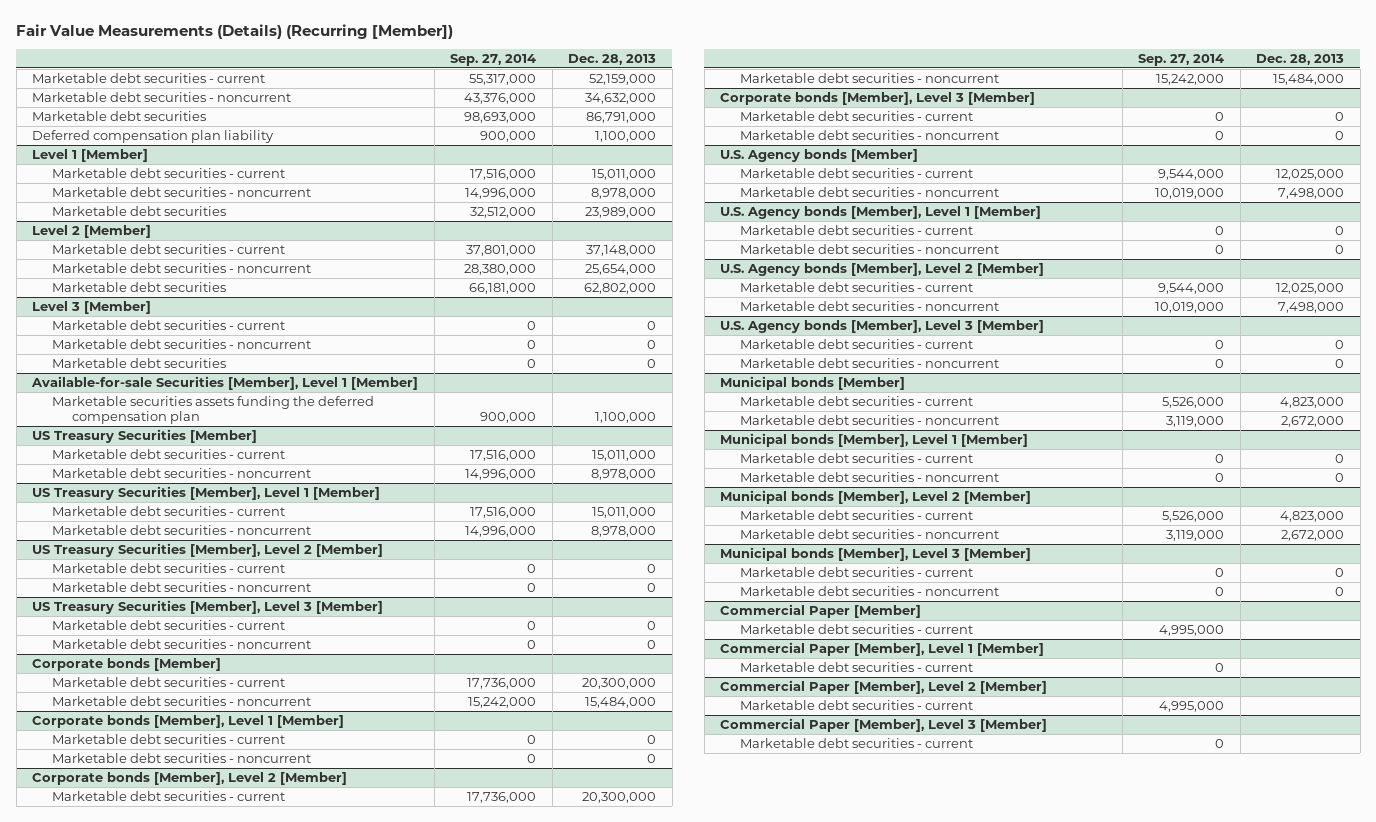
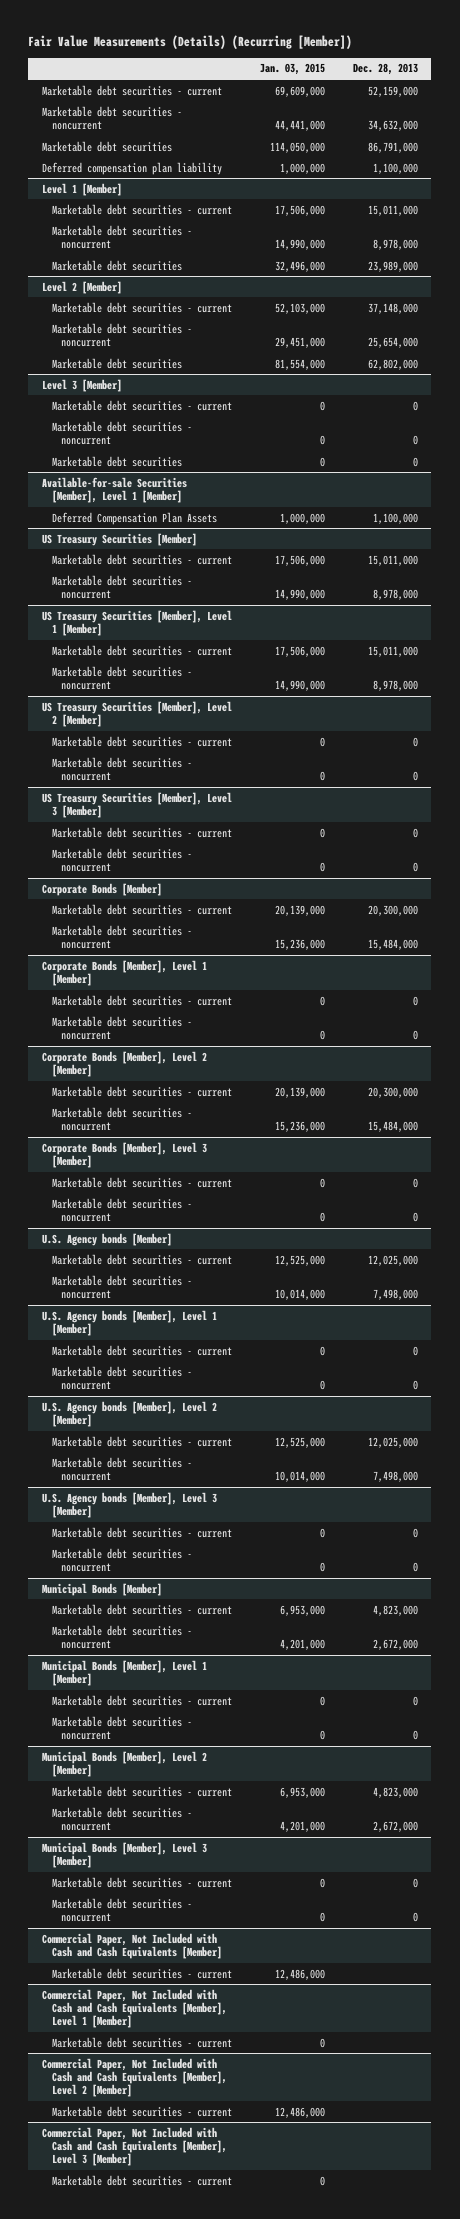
- | Sep. 27, 2014 | Dec. 28, 2013
+ | Jan. 03, 2015 | Dec. 28, 2013
@ Available-for-sale Securities [Member], Level 1 [Member]
- Marketable securities assets funding the deferred compensation plan | 900,000 | 1,100,000
+ Deferred Compensation Plan Assets | 1,000,000 | 1,100,000
- Corporate bonds [Member]
+ Corporate Bonds [Member]
- Corporate bonds [Member], Level 1 [Member]
+ Corporate Bonds [Member], Level 1 [Member]
- Corporate bonds [Member], Level 2 [Member]
+ Corporate Bonds [Member], Level 2 [Member]
- Corporate bonds [Member], Level 3 [Member]
+ Corporate Bonds [Member], Level 3 [Member]
- Municipal bonds [Member]
+ Municipal Bonds [Member]
- Municipal bonds [Member], Level 1 [Member]
+ Municipal Bonds [Member], Level 1 [Member]
- Municipal bonds [Member], Level 2 [Member]
+ Municipal Bonds [Member], Level 2 [Member]
- Municipal bonds [Member], Level 3 [Member]
+ Municipal Bonds [Member], Level 3 [Member]
- Commercial Paper [Member]
+ Commercial Paper, Not Included with Cash and Cash Equivalents [Member]
- Commercial Paper [Member], Level 1 [Member]
+ Commercial Paper, Not Included with Cash and Cash Equivalents [Member], Level 1 [Member]
- Commercial Paper [Member], Level 2 [Member]
+ Commercial Paper, Not Included with Cash and Cash Equivalents [Member], Level 2 [Member]
- Commercial Paper [Member], Level 3 [Member]
+ Commercial Paper, Not Included with Cash and Cash Equivalents [Member], Level 3 [Member]

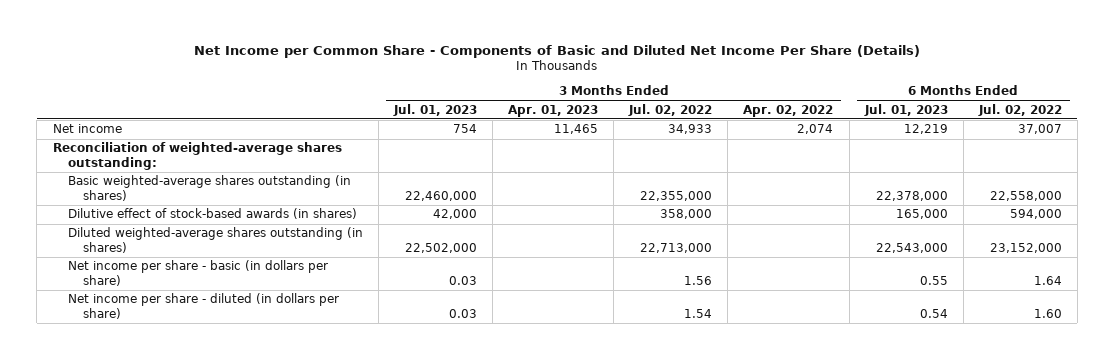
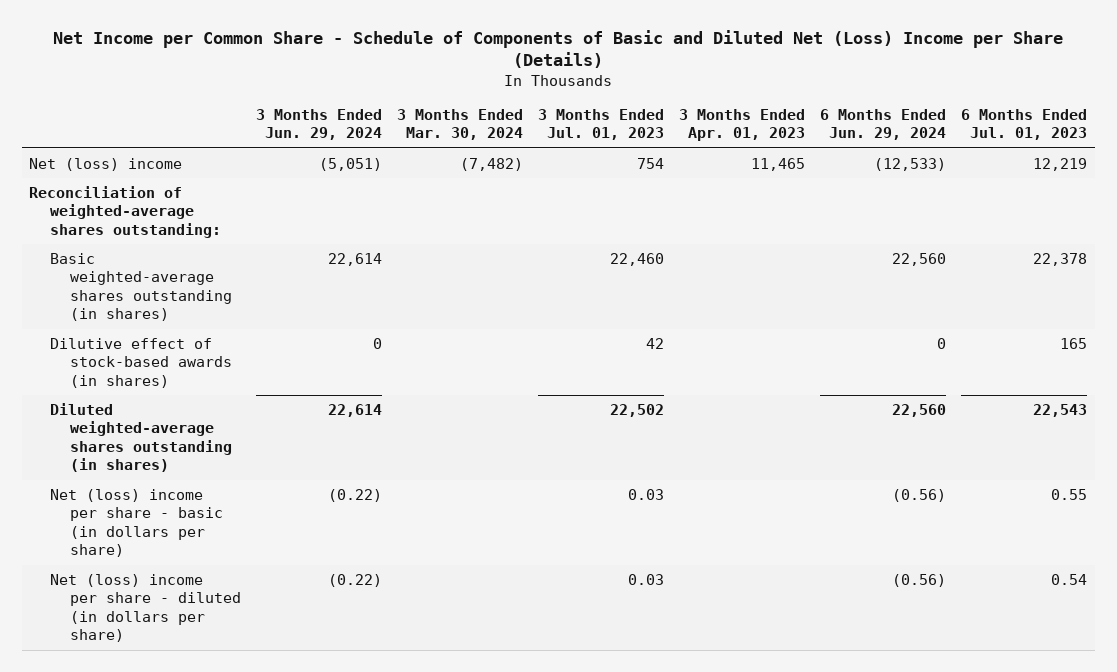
- Net Income per Common Share - Components of Basic and Diluted Net Income Per Share (Details)
+ Net Income per Common Share - Schedule of Components of Basic and Diluted Net (Loss) Income per Share (Details)
- | 3 Months Ended Jul. 01, 2023 | 3 Months Ended Apr. 01, 2023 | 3 Months Ended Jul. 02, 2022 | 3 Months Ended Apr. 02, 2022 | 6 Months Ended Jul. 01, 2023 | 6 Months Ended Jul. 02, 2022
+ | 3 Months Ended Jun. 29, 2024 | 3 Months Ended Mar. 30, 2024 | 3 Months Ended Jul. 01, 2023 | 3 Months Ended Apr. 01, 2023 | 6 Months Ended Jun. 29, 2024 | 6 Months Ended Jul. 01, 2023
- Net income | 754 | 11,465 | 34,933 | 2,074 | 12,219 | 37,007
+ Net (loss) income | (5,051) | (7,482) | 754 | 11,465 | (12,533) | 12,219
- Basic weighted-average shares outstanding (in shares) | 22,460,000 | | 22,355,000 | | 22,378,000 | 22,558,000
- Dilutive effect of stock-based awards (in shares) | 42,000 | | 358,000 | | 165,000 | 594,000
- Diluted weighted-average shares outstanding (in shares) | 22,502,000 | | 22,713,000 | | 22,543,000 | 23,152,000
- Net income per share - basic (in dollars per share) | 0.03 | | 1.56 | | 0.55 | 1.64
- Net income per share - diluted (in dollars per share) | 0.03 | | 1.54 | | 0.54 | 1.60
+ Basic weighted-average shares outstanding (in shares) | 22,614 | | 22,460 | | 22,560 | 22,378
+ Dilutive effect of stock-based awards (in shares) | 0 | | 42 | | 0 | 165
+ Diluted weighted-average shares outstanding (in shares) | 22,614 | | 22,502 | | 22,560 | 22,543
+ Net (loss) income per share - basic (in dollars per share) | (0.22) | | 0.03 | | (0.56) | 0.55
+ Net (loss) income per share - diluted (in dollars per share) | (0.22) | | 0.03 | | (0.56) | 0.54

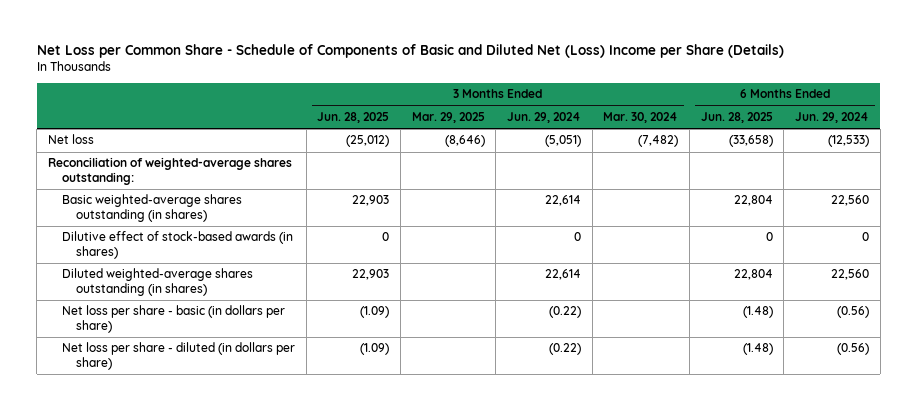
- Net Income per Common Share - Schedule of Components of Basic and Diluted Net (Loss) Income per Share (Details)
+ Net Loss per Common Share - Schedule of Components of Basic and Diluted Net (Loss) Income per Share (Details)
- | 3 Months Ended Jun. 29, 2024 | 3 Months Ended Mar. 30, 2024 | 3 Months Ended Jul. 01, 2023 | 3 Months Ended Apr. 01, 2023 | 6 Months Ended Jun. 29, 2024 | 6 Months Ended Jul. 01, 2023
+ | 3 Months Ended Jun. 28, 2025 | 3 Months Ended Mar. 29, 2025 | 3 Months Ended Jun. 29, 2024 | 3 Months Ended Mar. 30, 2024 | 6 Months Ended Jun. 28, 2025 | 6 Months Ended Jun. 29, 2024
- Net (loss) income | (5,051) | (7,482) | 754 | 11,465 | (12,533) | 12,219
+ Net loss | (25,012) | (8,646) | (5,051) | (7,482) | (33,658) | (12,533)
- Net (loss) income per share - basic (in dollars per share) | (0.22) | | 0.03 | | (0.56) | 0.55
- Net (loss) income per share - diluted (in dollars per share) | (0.22) | | 0.03 | | (0.56) | 0.54
+ Net loss per share - basic (in dollars per share) | (1.09) | | (0.22) | | (1.48) | (0.56)
+ Net loss per share - diluted (in dollars per share) | (1.09) | | (0.22) | | (1.48) | (0.56)

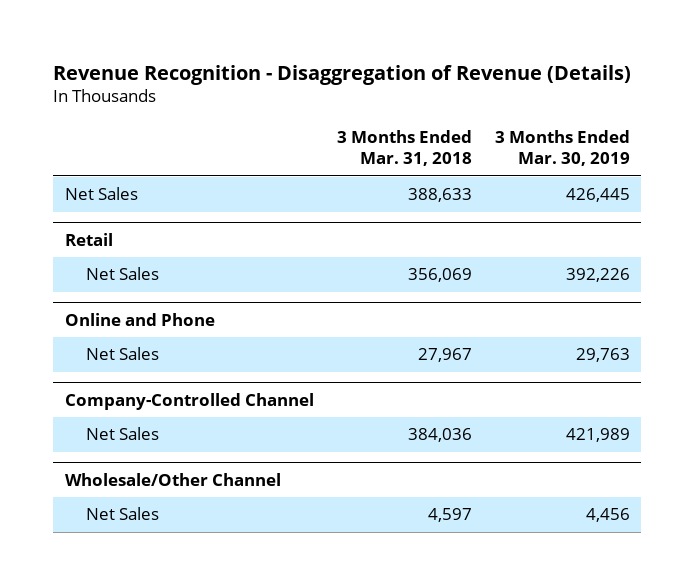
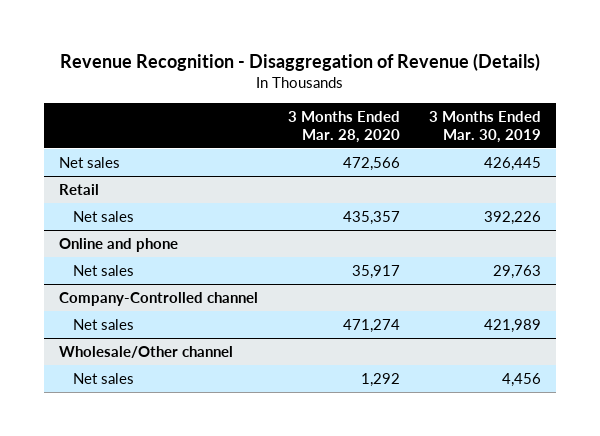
- | 3 Months Ended Mar. 31, 2018 | 3 Months Ended Mar. 30, 2019
+ | 3 Months Ended Mar. 28, 2020 | 3 Months Ended Mar. 30, 2019
- Net Sales | 388,633 | 426,445
+ Net sales | 472,566 | 426,445
@ Retail
- Net Sales | 356,069 | 392,226
- Online and Phone
- Net Sales | 27,967 | 29,763
- Company-Controlled Channel
- Net Sales | 384,036 | 421,989
- Wholesale/Other Channel
- Net Sales | 4,597 | 4,456
@ Retail
+ Net sales | 435,357 | 392,226
+ Online and phone
+ Net sales | 35,917 | 29,763
+ Company-Controlled channel
+ Net sales | 471,274 | 421,989
+ Wholesale/Other channel
+ Net sales | 1,292 | 4,456

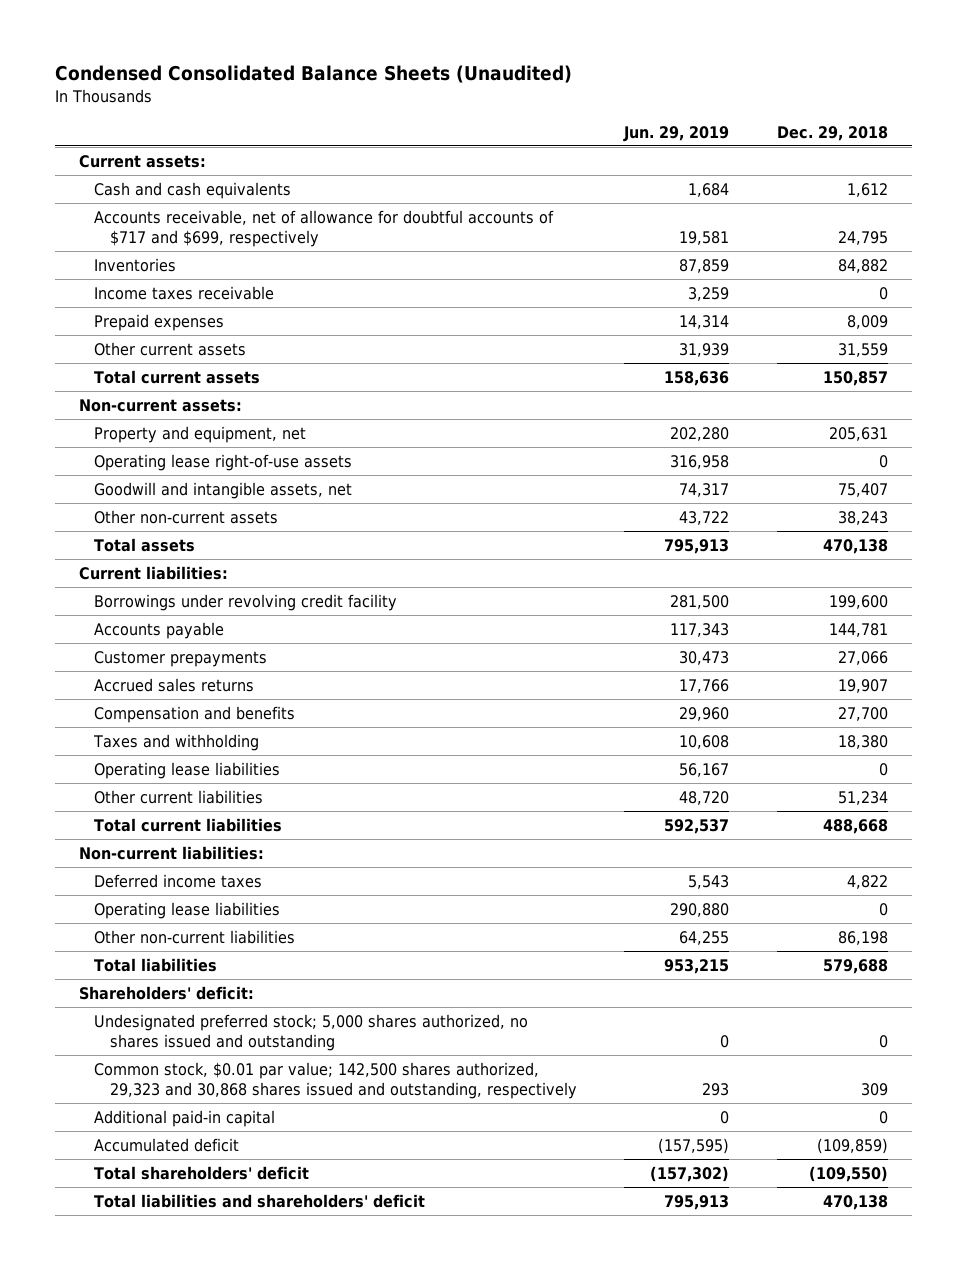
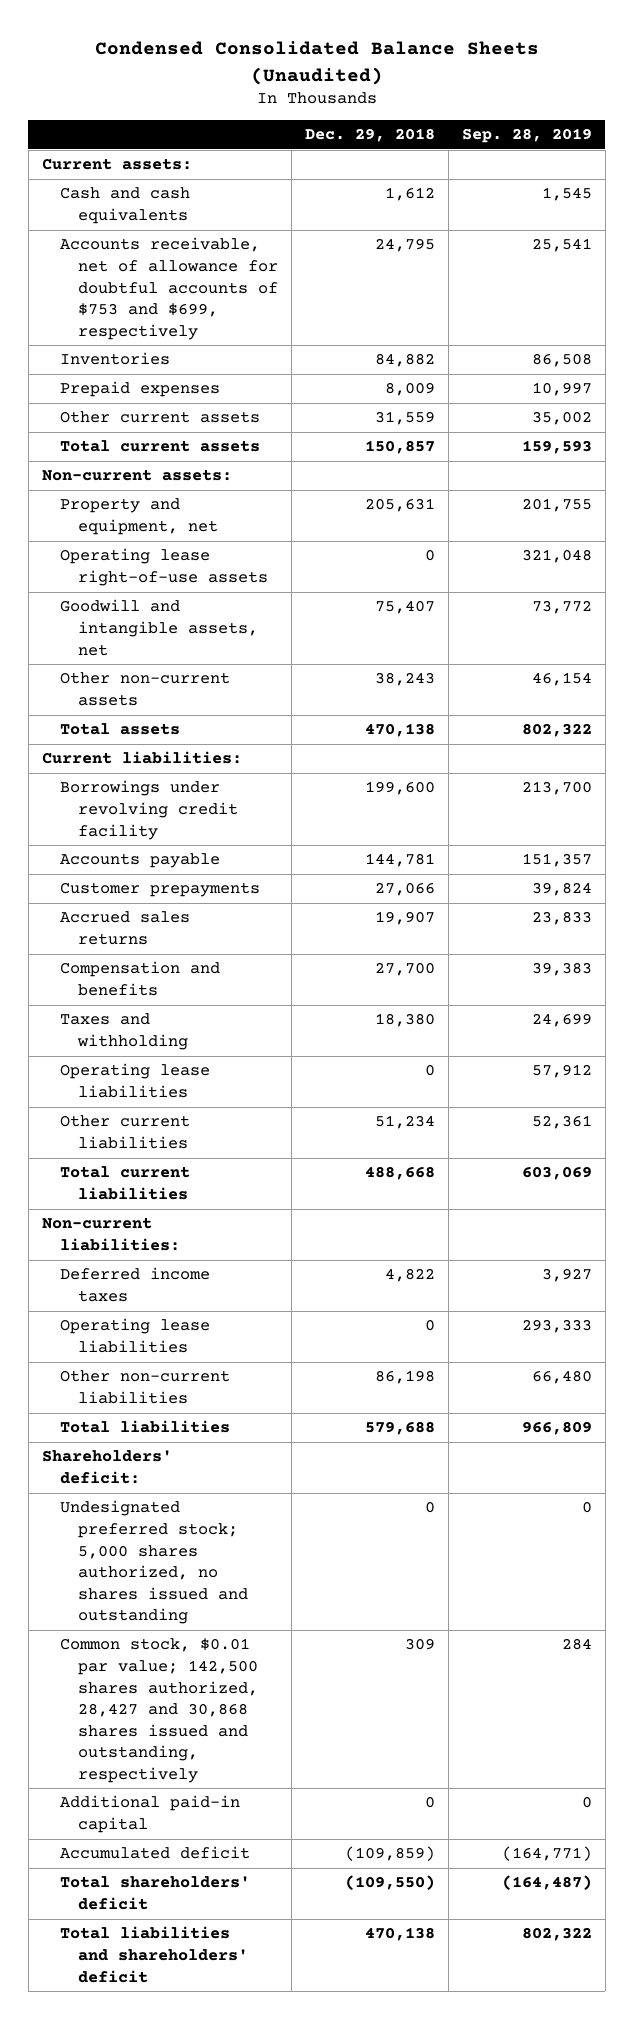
- | Jun. 29, 2019 | Dec. 29, 2018
+ | Dec. 29, 2018 | Sep. 28, 2019
- Accounts receivable, net of allowance for doubtful accounts of $717 and $699, respectively | 19,581 | 24,795
+ Accounts receivable, net of allowance for doubtful accounts of $753 and $699, respectively | 24,795 | 25,541
- Income taxes receivable | 3,259 | 0
- Common stock, $0.01 par value; 142,500 shares authorized, 29,323 and 30,868 shares issued and outstanding, respectively | 293 | 309
+ Common stock, $0.01 par value; 142,500 shares authorized, 28,427 and 30,868 shares issued and outstanding, respectively | 309 | 284

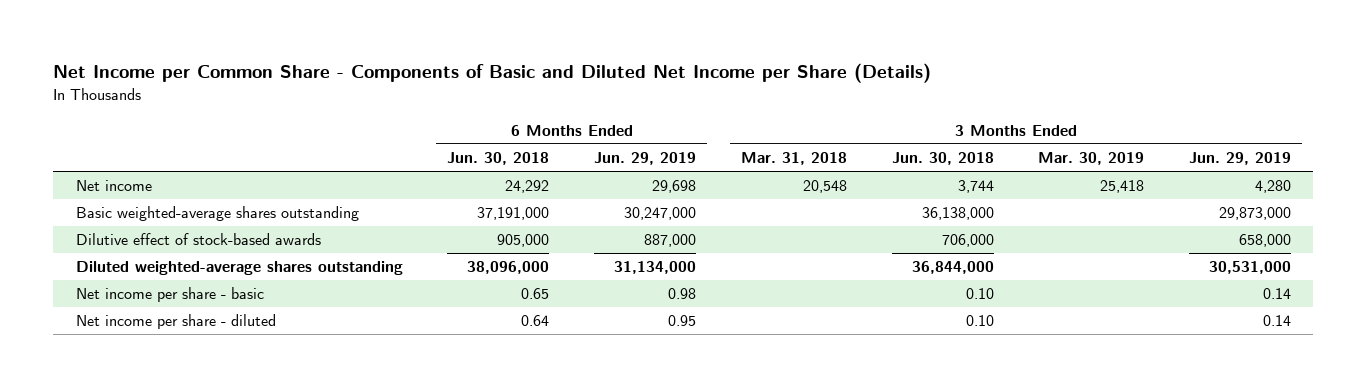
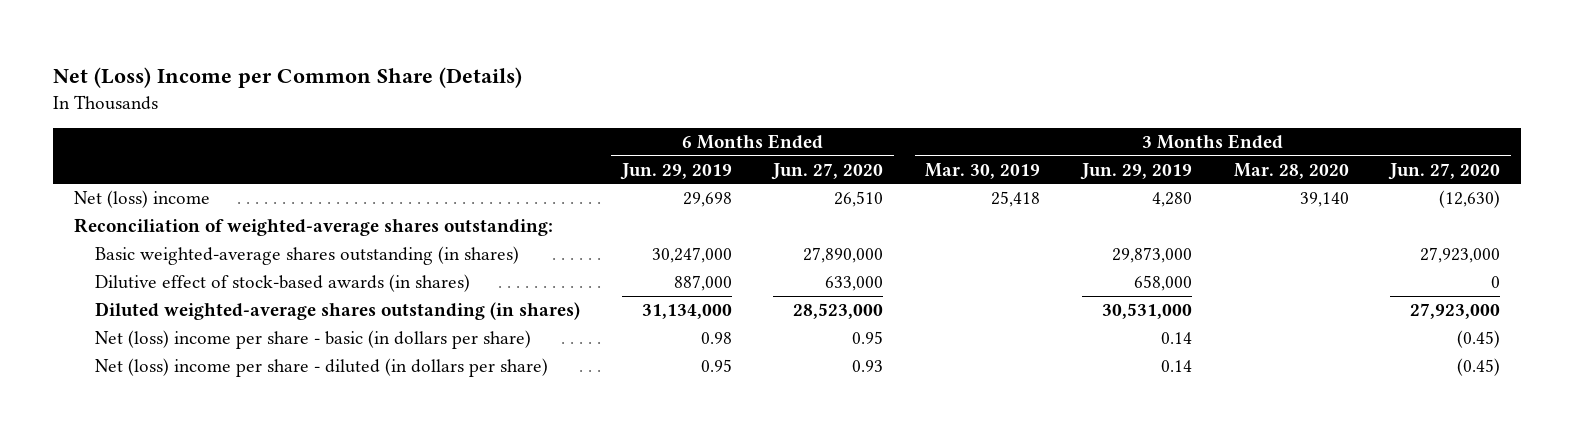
- Net Income per Common Share - Components of Basic and Diluted Net Income per Share (Details)
+ Net (Loss) Income per Common Share (Details)
- | 6 Months Ended Jun. 30, 2018 | 6 Months Ended Jun. 29, 2019 | 3 Months Ended Mar. 31, 2018 | 3 Months Ended Jun. 30, 2018 | 3 Months Ended Mar. 30, 2019 | 3 Months Ended Jun. 29, 2019
+ | 6 Months Ended Jun. 29, 2019 | 6 Months Ended Jun. 27, 2020 | 3 Months Ended Mar. 30, 2019 | 3 Months Ended Jun. 29, 2019 | 3 Months Ended Mar. 28, 2020 | 3 Months Ended Jun. 27, 2020
- Net income | 24,292 | 29,698 | 20,548 | 3,744 | 25,418 | 4,280
- Basic weighted-average shares outstanding | 37,191,000 | 30,247,000 | | 36,138,000 | | 29,873,000
- Dilutive effect of stock-based awards | 905,000 | 887,000 | | 706,000 | | 658,000
- Diluted weighted-average shares outstanding | 38,096,000 | 31,134,000 | | 36,844,000 | | 30,531,000
- Net income per share - basic | 0.65 | 0.98 | | 0.10 | | 0.14
- Net income per share - diluted | 0.64 | 0.95 | | 0.10 | | 0.14
+ Net (loss) income | 29,698 | 26,510 | 25,418 | 4,280 | 39,140 | (12,630)
+ Reconciliation of weighted-average shares outstanding:
+ Basic weighted-average shares outstanding (in shares) | 30,247,000 | 27,890,000 | | 29,873,000 | | 27,923,000
+ Dilutive effect of stock-based awards (in shares) | 887,000 | 633,000 | | 658,000 | | 0
+ Diluted weighted-average shares outstanding (in shares) | 31,134,000 | 28,523,000 | | 30,531,000 | | 27,923,000
+ Net (loss) income per share - basic (in dollars per share) | 0.98 | 0.95 | | 0.14 | | (0.45)
+ Net (loss) income per share - diluted (in dollars per share) | 0.95 | 0.93 | | 0.14 | | (0.45)

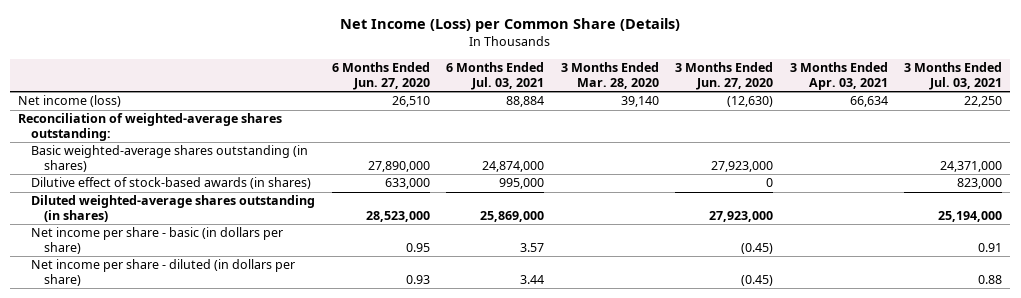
- Net (Loss) Income per Common Share (Details)
+ Net Income (Loss) per Common Share (Details)
- | 6 Months Ended Jun. 29, 2019 | 6 Months Ended Jun. 27, 2020 | 3 Months Ended Mar. 30, 2019 | 3 Months Ended Jun. 29, 2019 | 3 Months Ended Mar. 28, 2020 | 3 Months Ended Jun. 27, 2020
+ | 6 Months Ended Jun. 27, 2020 | 6 Months Ended Jul. 03, 2021 | 3 Months Ended Mar. 28, 2020 | 3 Months Ended Jun. 27, 2020 | 3 Months Ended Apr. 03, 2021 | 3 Months Ended Jul. 03, 2021
- Net (loss) income | 29,698 | 26,510 | 25,418 | 4,280 | 39,140 | (12,630)
+ Net income (loss) | 26,510 | 88,884 | 39,140 | (12,630) | 66,634 | 22,250
- Net (loss) income per share - basic (in dollars per share) | 0.98 | 0.95 | | 0.14 | | (0.45)
- Net (loss) income per share - diluted (in dollars per share) | 0.95 | 0.93 | | 0.14 | | (0.45)
+ Net income per share - basic (in dollars per share) | 0.95 | 3.57 | | (0.45) | | 0.91
+ Net income per share - diluted (in dollars per share) | 0.93 | 3.44 | | (0.45) | | 0.88

